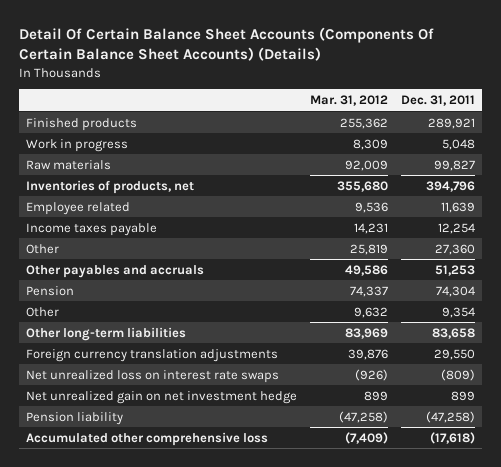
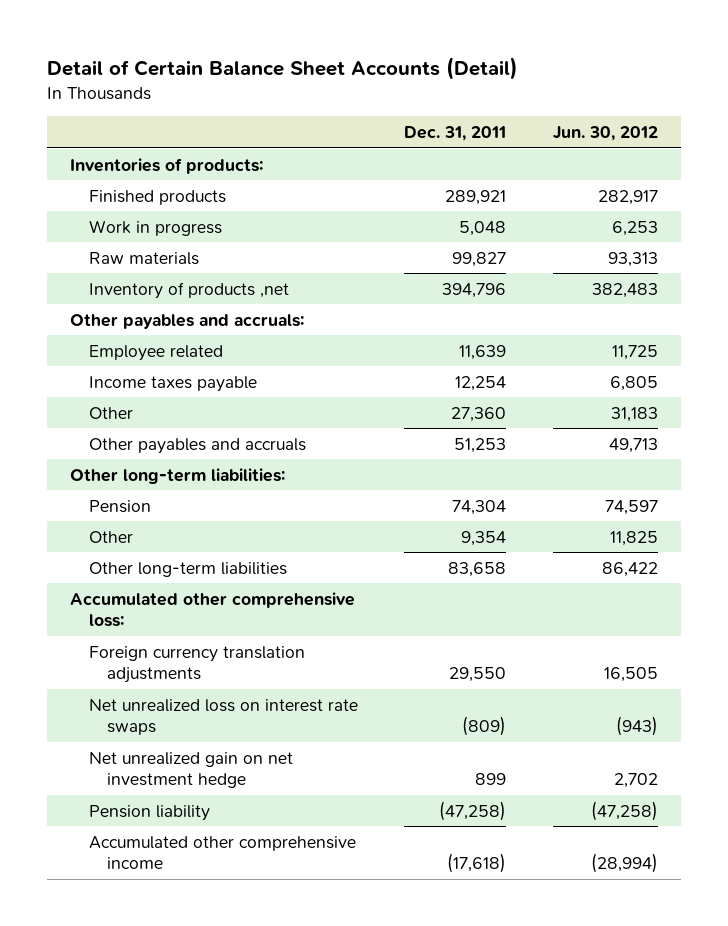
- Detail Of Certain Balance Sheet Accounts (Components Of Certain Balance Sheet Accounts) (Details)
+ Detail of Certain Balance Sheet Accounts (Detail)
- | Mar. 31, 2012 | Dec. 31, 2011
+ | Dec. 31, 2011 | Jun. 30, 2012
+ Inventories of products:
- Inventories of products, net | 355,680 | 394,796
+ Inventory of products ,net | 394,796 | 382,483
+ Other payables and accruals:
+ Other long-term liabilities:
+ Accumulated other comprehensive loss:
- Accumulated other comprehensive loss | (7,409) | (17,618)
+ Accumulated other comprehensive income | (17,618) | (28,994)

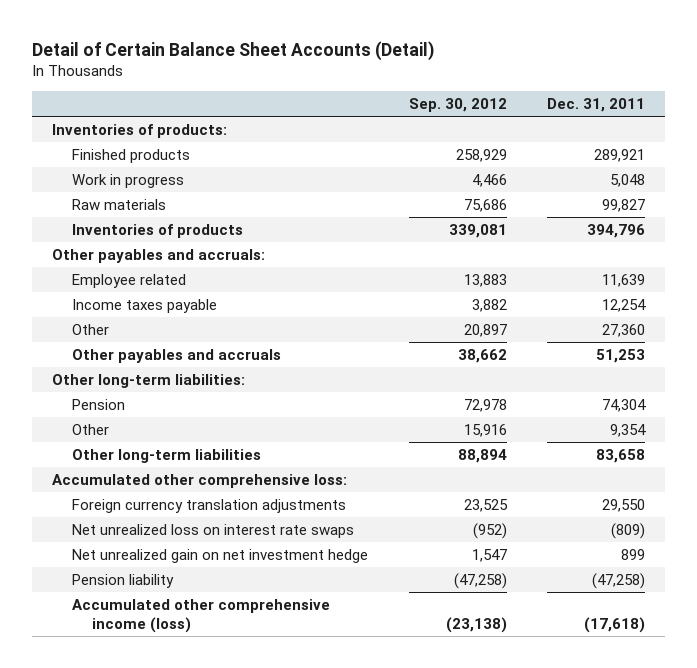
- | Dec. 31, 2011 | Jun. 30, 2012
+ | Sep. 30, 2012 | Dec. 31, 2011
- Inventory of products ,net | 394,796 | 382,483
+ Inventories of products | 339,081 | 394,796
- Accumulated other comprehensive income | (17,618) | (28,994)
+ Accumulated other comprehensive income (loss) | (23,138) | (17,618)

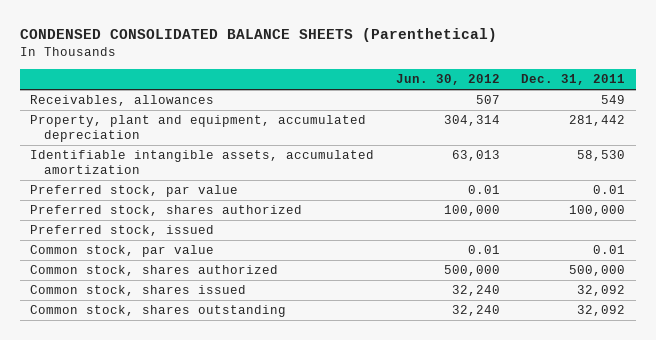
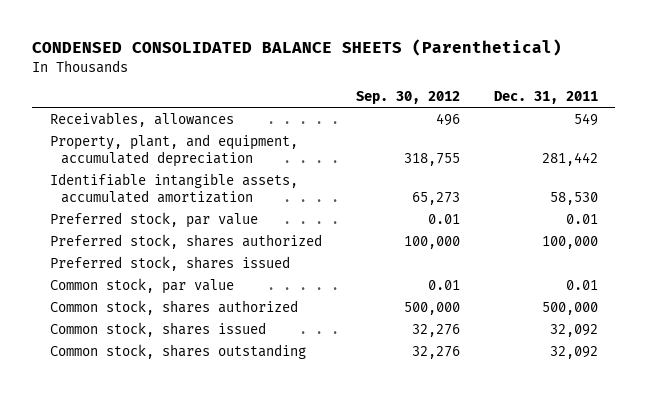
- | Jun. 30, 2012 | Dec. 31, 2011
+ | Sep. 30, 2012 | Dec. 31, 2011
- Property, plant and equipment, accumulated depreciation | 304,314 | 281,442
+ Property, plant, and equipment, accumulated depreciation | 318,755 | 281,442
- Preferred stock, issued
+ Preferred stock, shares issued

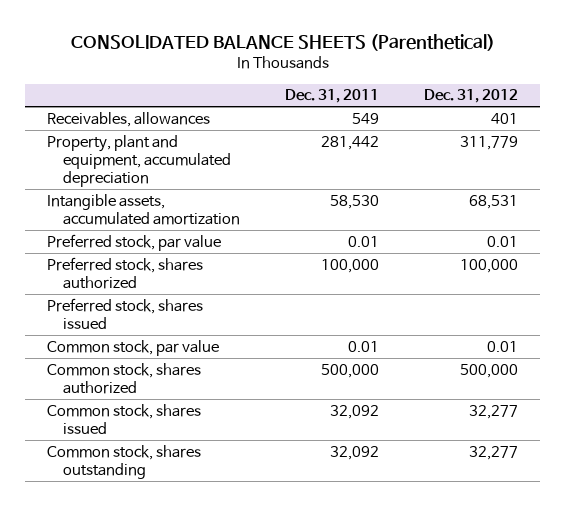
- CONDENSED CONSOLIDATED BALANCE SHEETS (Parenthetical)
+ CONSOLIDATED BALANCE SHEETS (Parenthetical)
- | Sep. 30, 2012 | Dec. 31, 2011
+ | Dec. 31, 2011 | Dec. 31, 2012
- Property, plant, and equipment, accumulated depreciation | 318,755 | 281,442
- Identifiable intangible assets, accumulated amortization | 65,273 | 58,530
+ Property, plant and equipment, accumulated depreciation | 281,442 | 311,779
+ Intangible assets, accumulated amortization | 58,530 | 68,531

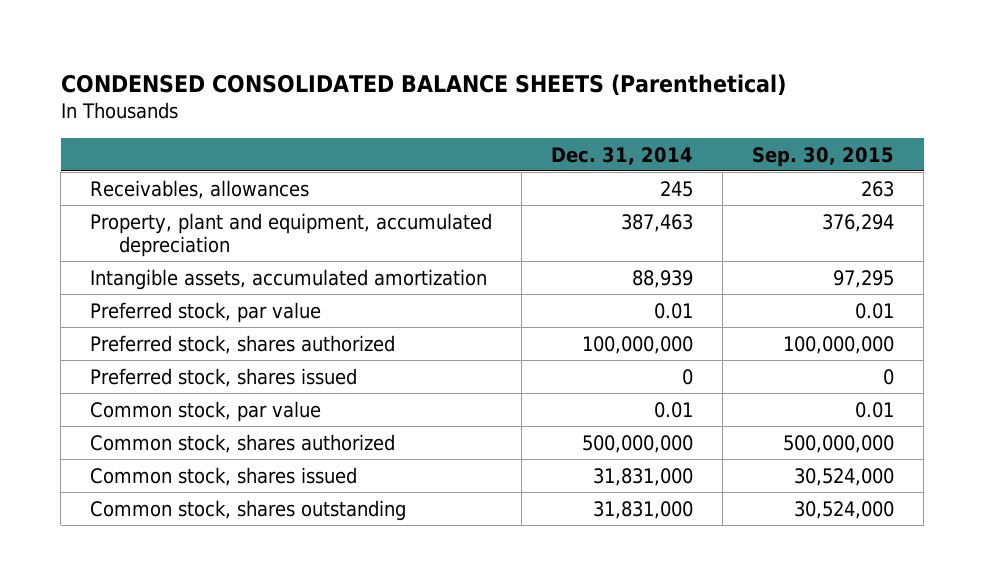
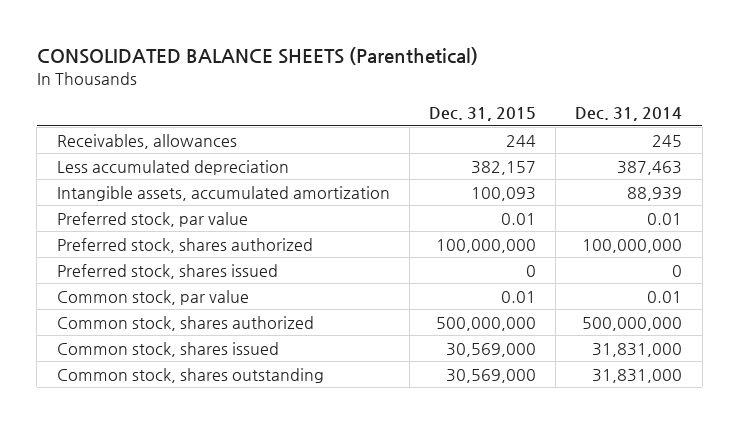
- CONDENSED CONSOLIDATED BALANCE SHEETS (Parenthetical)
+ CONSOLIDATED BALANCE SHEETS (Parenthetical)
- | Dec. 31, 2014 | Sep. 30, 2015
+ | Dec. 31, 2015 | Dec. 31, 2014
- Property, plant and equipment, accumulated depreciation | 387,463 | 376,294
+ Less accumulated depreciation | 382,157 | 387,463

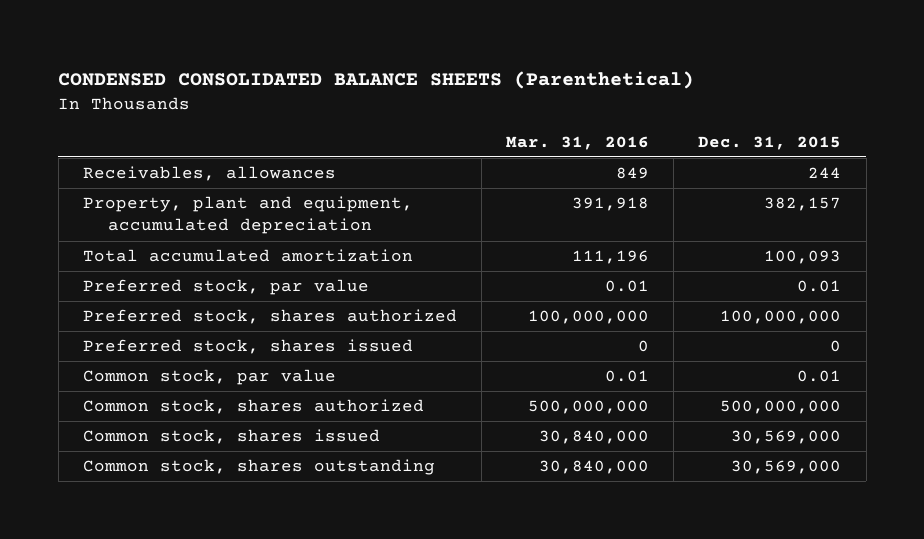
- CONSOLIDATED BALANCE SHEETS (Parenthetical)
+ CONDENSED CONSOLIDATED BALANCE SHEETS (Parenthetical)
- | Dec. 31, 2015 | Dec. 31, 2014
+ | Mar. 31, 2016 | Dec. 31, 2015
- Less accumulated depreciation | 382,157 | 387,463
- Intangible assets, accumulated amortization | 100,093 | 88,939
+ Property, plant and equipment, accumulated depreciation | 391,918 | 382,157
+ Total accumulated amortization | 111,196 | 100,093

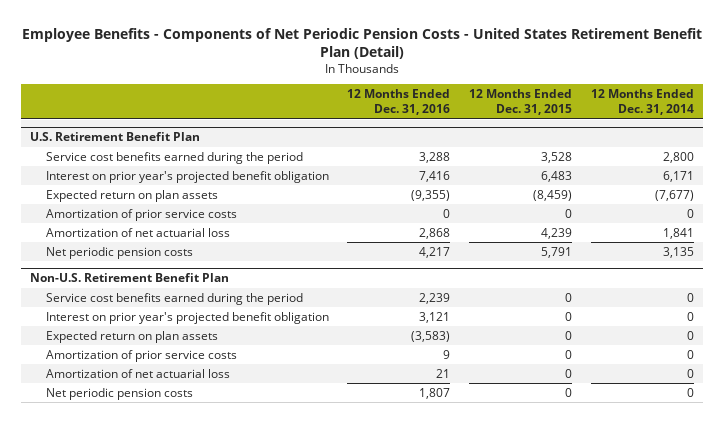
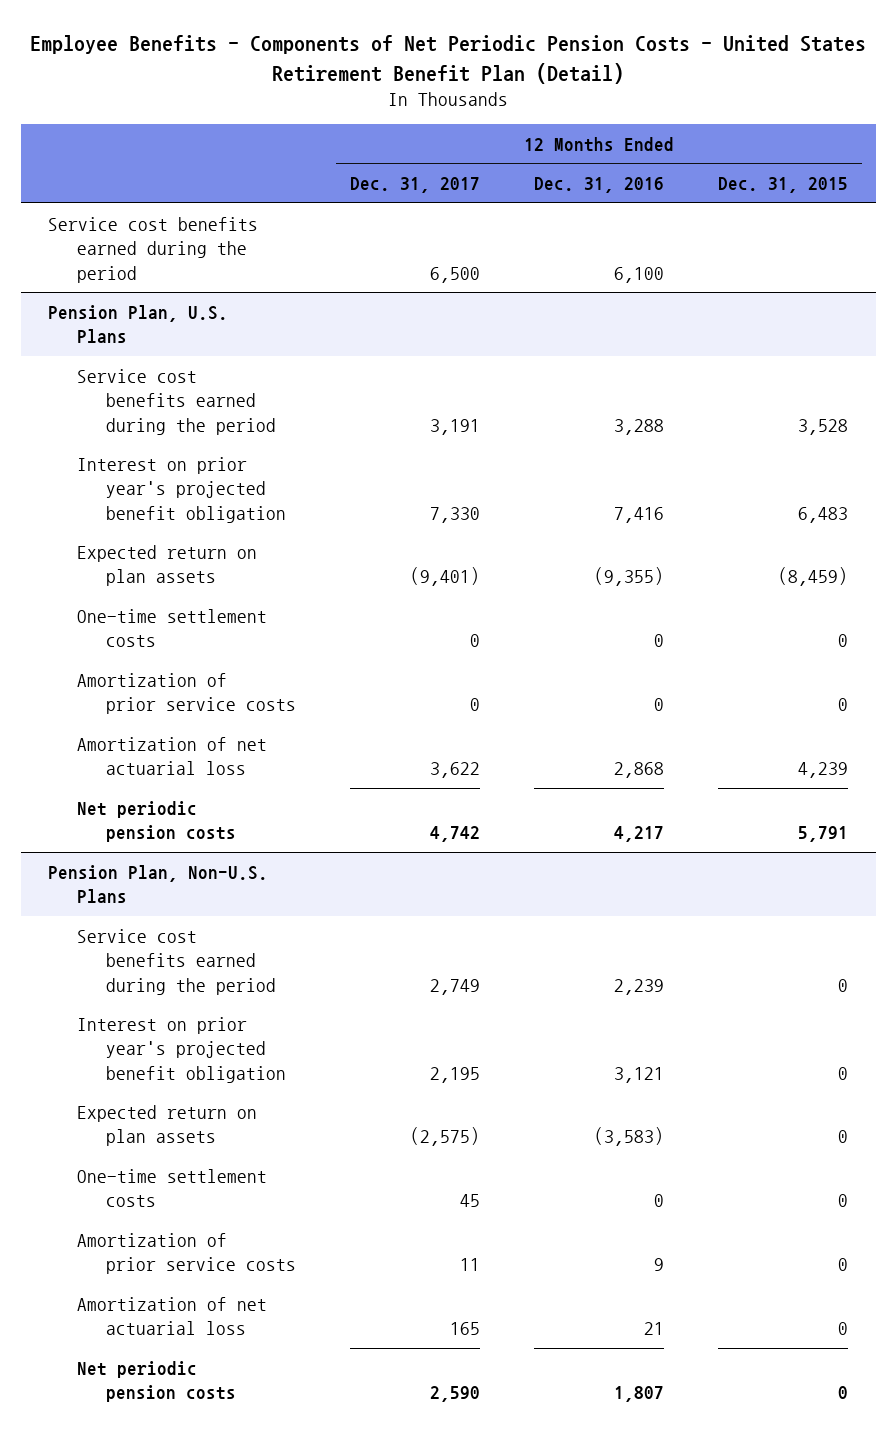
- | 12 Months Ended Dec. 31, 2016 | 12 Months Ended Dec. 31, 2015 | 12 Months Ended Dec. 31, 2014
+ | 12 Months Ended Dec. 31, 2017 | 12 Months Ended Dec. 31, 2016 | 12 Months Ended Dec. 31, 2015
- U.S. Retirement Benefit Plan
+ Service cost benefits earned during the period | 6,500 | 6,100 |
+ Pension Plan, U.S. Plans
+ One-time settlement costs | 0 | 0 | 0
- Non-U.S. Retirement Benefit Plan
+ Pension Plan, Non-U.S. Plans
+ One-time settlement costs | 45 | 0 | 0

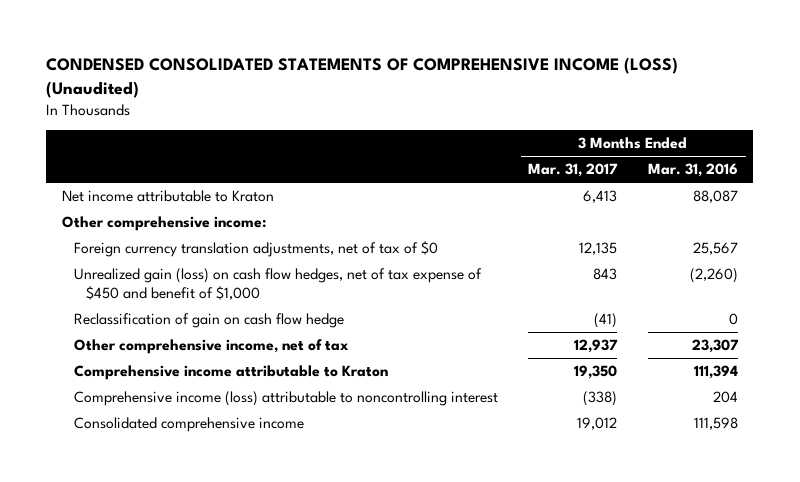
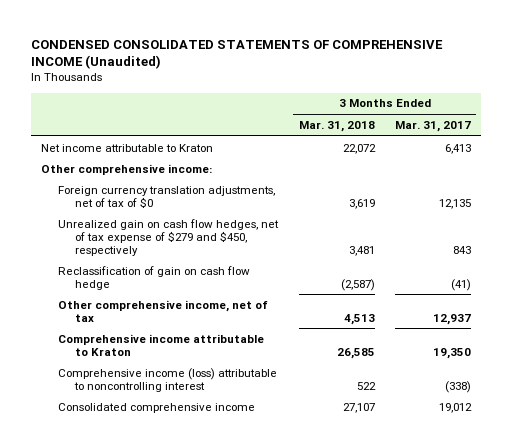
- CONDENSED CONSOLIDATED STATEMENTS OF COMPREHENSIVE INCOME (LOSS) (Unaudited)
+ CONDENSED CONSOLIDATED STATEMENTS OF COMPREHENSIVE INCOME (Unaudited)
- | 3 Months Ended Mar. 31, 2017 | 3 Months Ended Mar. 31, 2016
+ | 3 Months Ended Mar. 31, 2018 | 3 Months Ended Mar. 31, 2017
- Unrealized gain (loss) on cash flow hedges, net of tax expense of $450 and benefit of $1,000 | 843 | (2,260)
+ Unrealized gain on cash flow hedges, net of tax expense of $279 and $450, respectively | 3,481 | 843

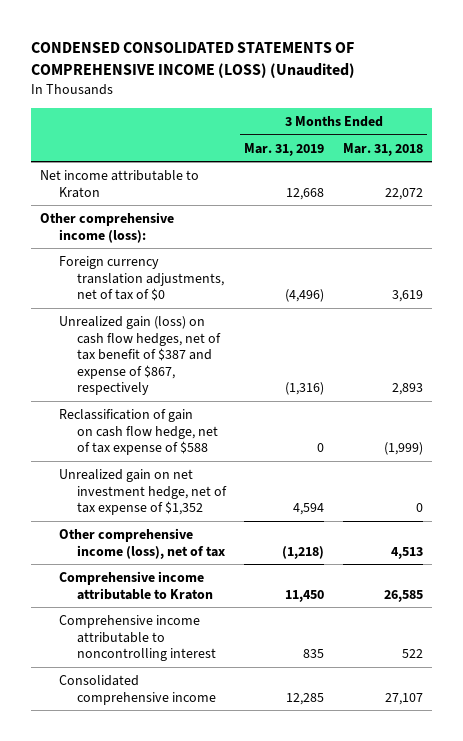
- CONDENSED CONSOLIDATED STATEMENTS OF COMPREHENSIVE INCOME (Unaudited)
+ CONDENSED CONSOLIDATED STATEMENTS OF COMPREHENSIVE INCOME (LOSS) (Unaudited)
- | 3 Months Ended Mar. 31, 2018 | 3 Months Ended Mar. 31, 2017
+ | 3 Months Ended Mar. 31, 2019 | 3 Months Ended Mar. 31, 2018
- Other comprehensive income:
+ Other comprehensive income (loss):
- Unrealized gain on cash flow hedges, net of tax expense of $279 and $450, respectively | 3,481 | 843
- Reclassification of gain on cash flow hedge | (2,587) | (41)
- Other comprehensive income, net of tax | 4,513 | 12,937
+ Unrealized gain (loss) on cash flow hedges, net of tax benefit of $387 and expense of $867, respectively | (1,316) | 2,893
+ Reclassification of gain on cash flow hedge, net of tax expense of $588 | 0 | (1,999)
+ Unrealized gain on net investment hedge, net of tax expense of $1,352 | 4,594 | 0
+ Other comprehensive income (loss), net of tax | (1,218) | 4,513
- Comprehensive income (loss) attributable to noncontrolling interest | 522 | (338)
+ Comprehensive income attributable to noncontrolling interest | 835 | 522

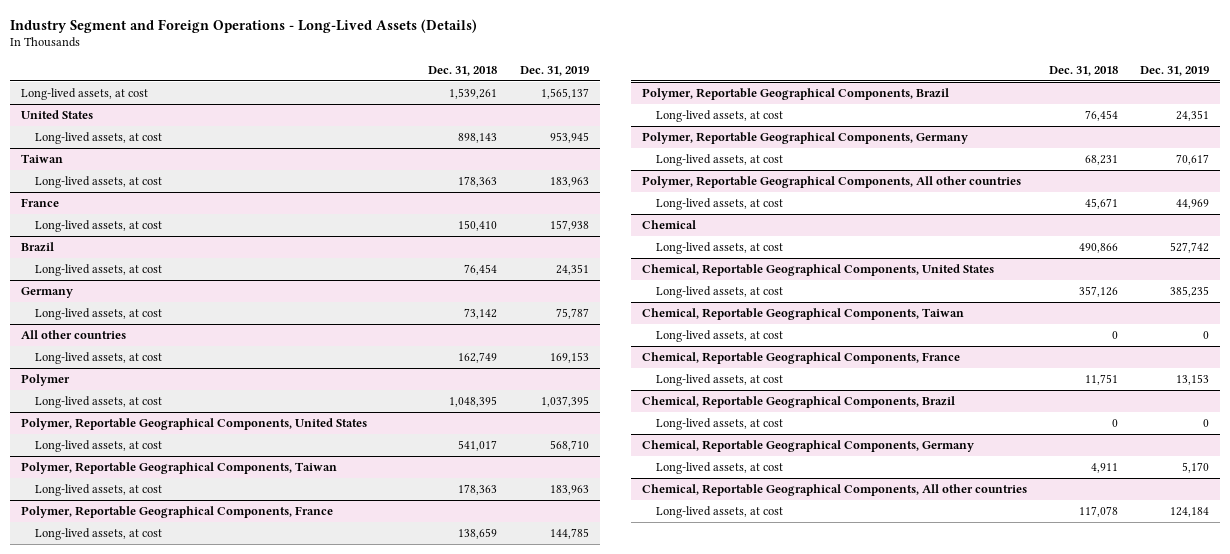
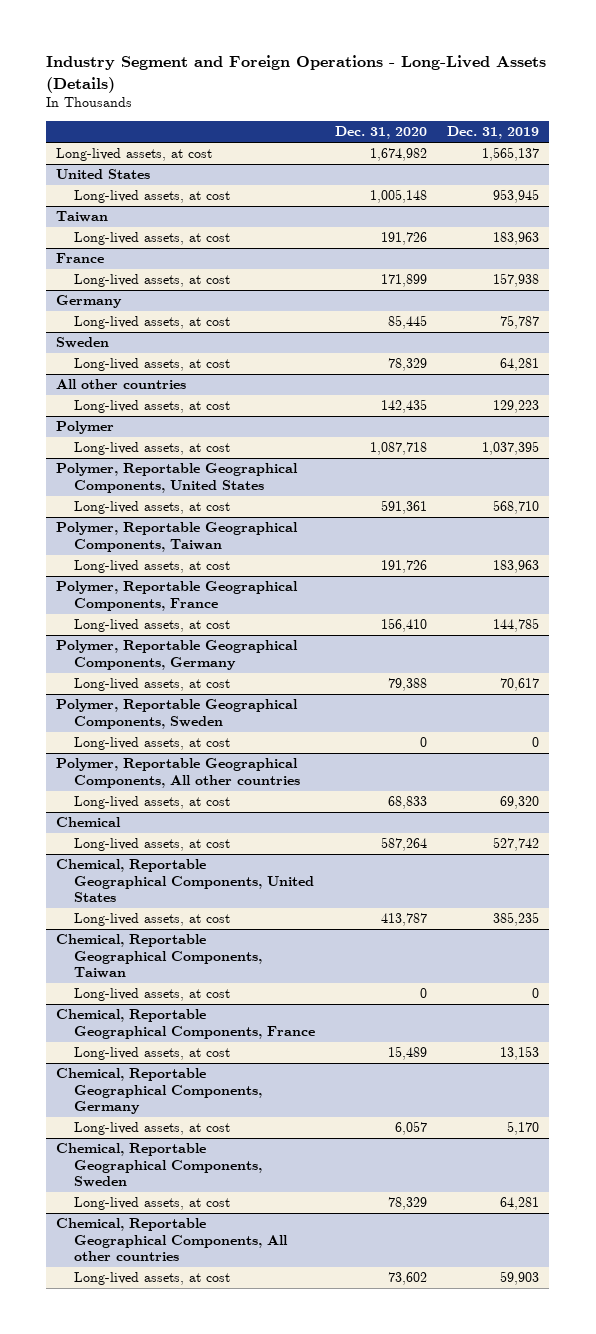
- | Dec. 31, 2018 | Dec. 31, 2019
+ | Dec. 31, 2020 | Dec. 31, 2019
- Brazil
- Long-lived assets, at cost | 76,454 | 24,351
+ Sweden
+ Long-lived assets, at cost | 78,329 | 64,281
@ All other countries
- Long-lived assets, at cost | 162,749 | 169,153
+ Long-lived assets, at cost | 142,435 | 129,223
- Polymer, Reportable Geographical Components, Brazil
- Long-lived assets, at cost | 76,454 | 24,351
+ Polymer, Reportable Geographical Components, Sweden
+ Long-lived assets, at cost | 0 | 0
@ Polymer, Reportable Geographical Components, All other countries
- Long-lived assets, at cost | 45,671 | 44,969
+ Long-lived assets, at cost | 68,833 | 69,320
- Chemical, Reportable Geographical Components, Brazil
- Long-lived assets, at cost | 0 | 0
+ Chemical, Reportable Geographical Components, Sweden
+ Long-lived assets, at cost | 78,329 | 64,281
@ Chemical, Reportable Geographical Components, All other countries
- Long-lived assets, at cost | 117,078 | 124,184
+ Long-lived assets, at cost | 73,602 | 59,903

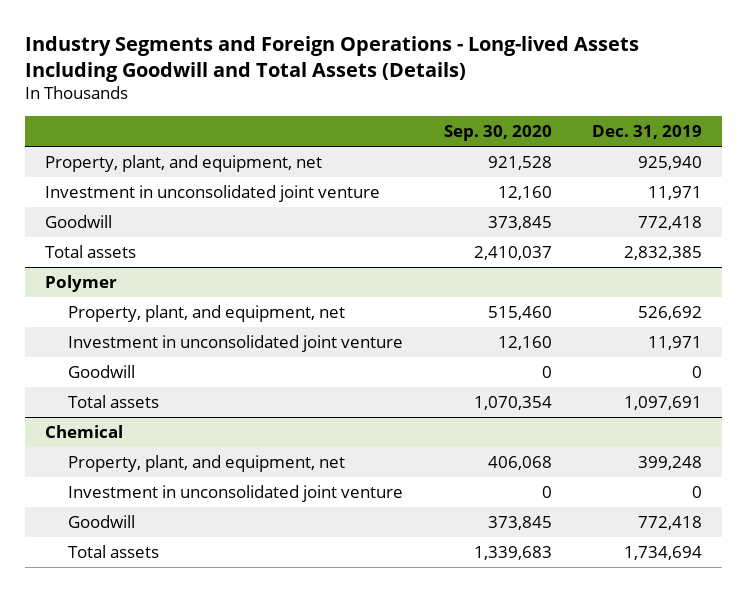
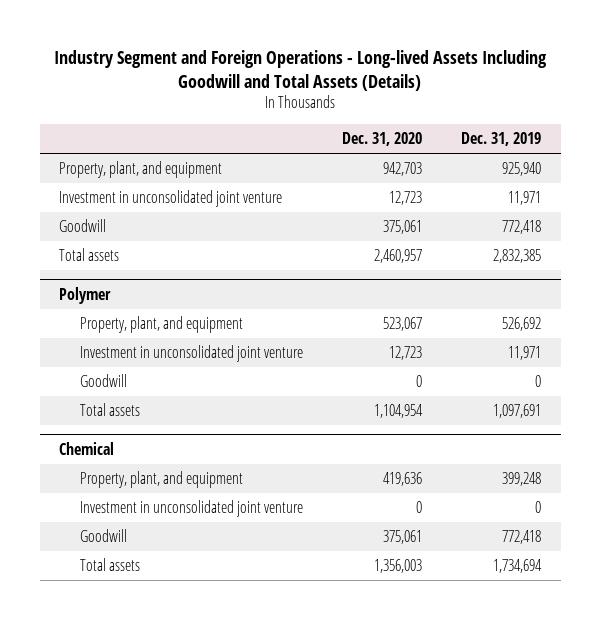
- Industry Segments and Foreign Operations - Long-lived Assets Including Goodwill and Total Assets (Details)
+ Industry Segment and Foreign Operations - Long-lived Assets Including Goodwill and Total Assets (Details)
- | Sep. 30, 2020 | Dec. 31, 2019
+ | Dec. 31, 2020 | Dec. 31, 2019
- Property, plant, and equipment, net | 921,528 | 925,940
+ Property, plant, and equipment | 942,703 | 925,940
@ Polymer
- Property, plant, and equipment, net | 515,460 | 526,692
+ Property, plant, and equipment | 523,067 | 526,692
@ Chemical
- Property, plant, and equipment, net | 406,068 | 399,248
+ Property, plant, and equipment | 419,636 | 399,248

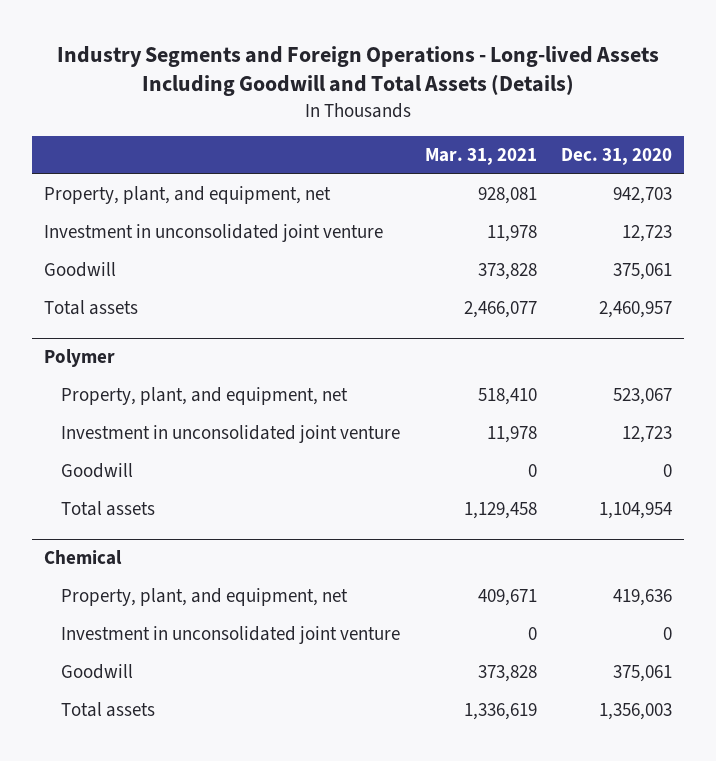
- Industry Segment and Foreign Operations - Long-lived Assets Including Goodwill and Total Assets (Details)
+ Industry Segments and Foreign Operations - Long-lived Assets Including Goodwill and Total Assets (Details)
- | Dec. 31, 2020 | Dec. 31, 2019
+ | Mar. 31, 2021 | Dec. 31, 2020
- Property, plant, and equipment | 942,703 | 925,940
+ Property, plant, and equipment, net | 928,081 | 942,703
@ Polymer
- Property, plant, and equipment | 523,067 | 526,692
+ Property, plant, and equipment, net | 518,410 | 523,067
@ Chemical
- Property, plant, and equipment | 419,636 | 399,248
+ Property, plant, and equipment, net | 409,671 | 419,636

